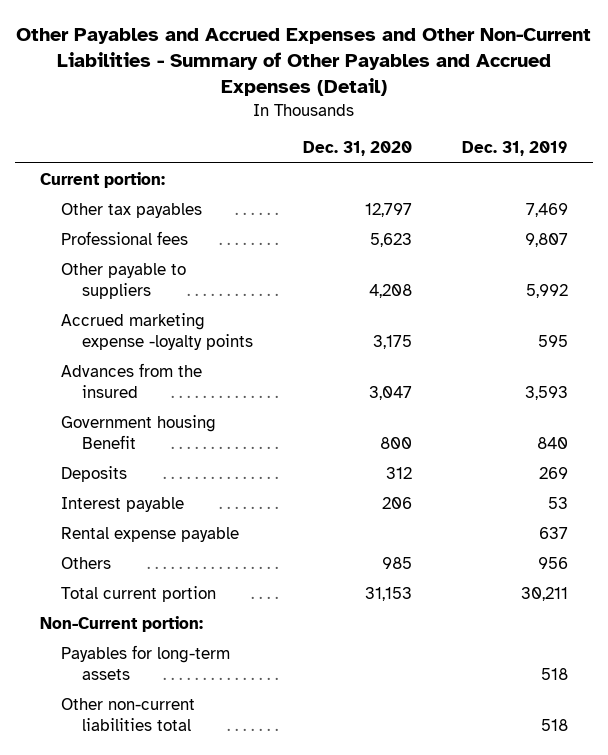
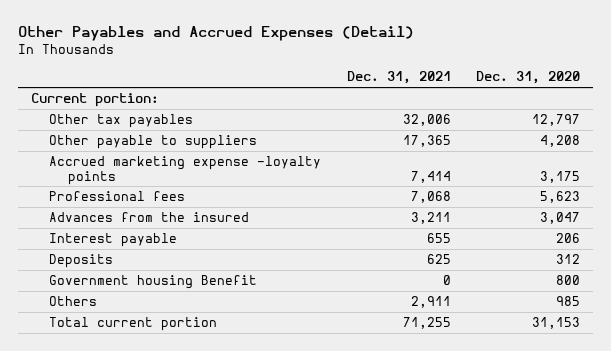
- Other Payables and Accrued Expenses and Other Non-Current Liabilities - Summary of Other Payables and Accrued Expenses (Detail)
+ Other Payables and Accrued Expenses (Detail)
- | Dec. 31, 2020 | Dec. 31, 2019
+ | Dec. 31, 2021 | Dec. 31, 2020
moved down: Professional fees | 7,068 | 5,623
- Rental expense payable | | 637
moved down: Deposits | 625 | 312
moved down: Government housing Benefit | 0 | 800
- Non-Current portion:
- Payables for long-term assets | | 518
- Other non-current liabilities total | | 518

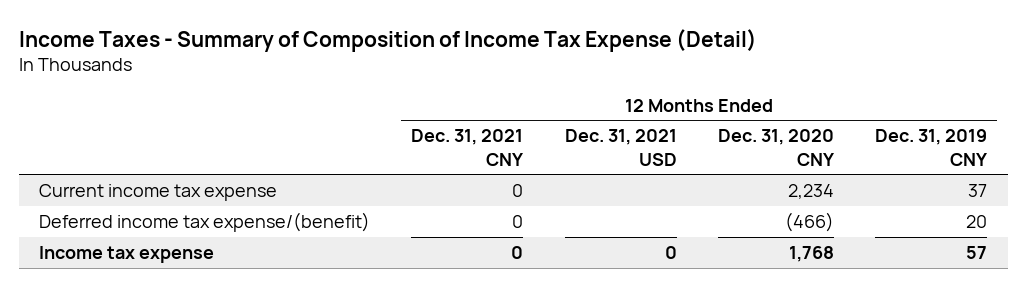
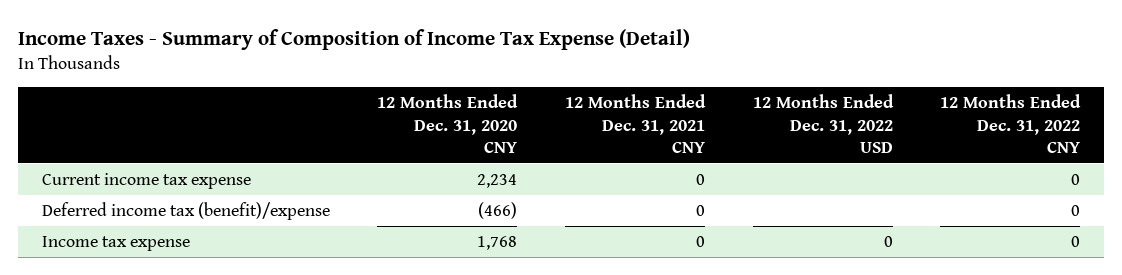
- | 12 Months Ended Dec. 31, 2021 CNY | 12 Months Ended Dec. 31, 2021 USD | 12 Months Ended Dec. 31, 2020 CNY | 12 Months Ended Dec. 31, 2019 CNY
+ | 12 Months Ended Dec. 31, 2020 CNY | 12 Months Ended Dec. 31, 2021 CNY | 12 Months Ended Dec. 31, 2022 USD | 12 Months Ended Dec. 31, 2022 CNY
- Deferred income tax expense/(benefit) | 0 | | (466) | 20
+ Deferred income tax (benefit)/expense | (466) | 0 | | 0

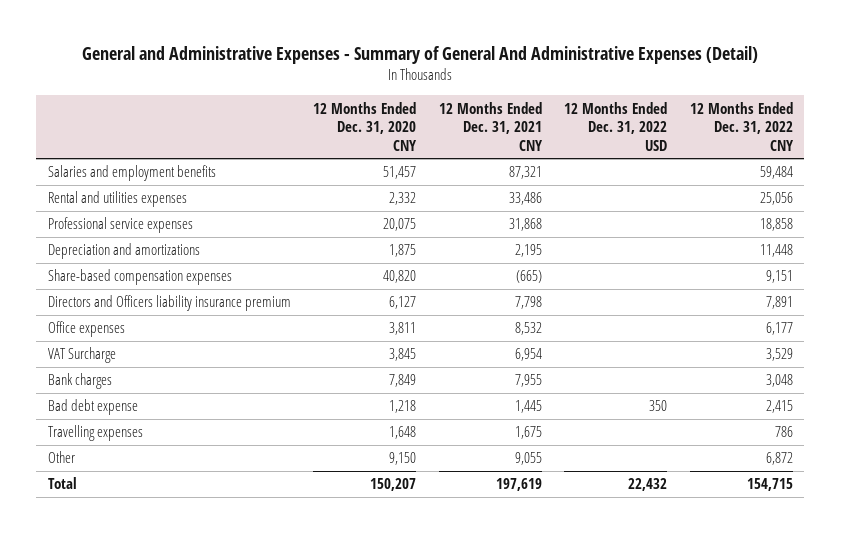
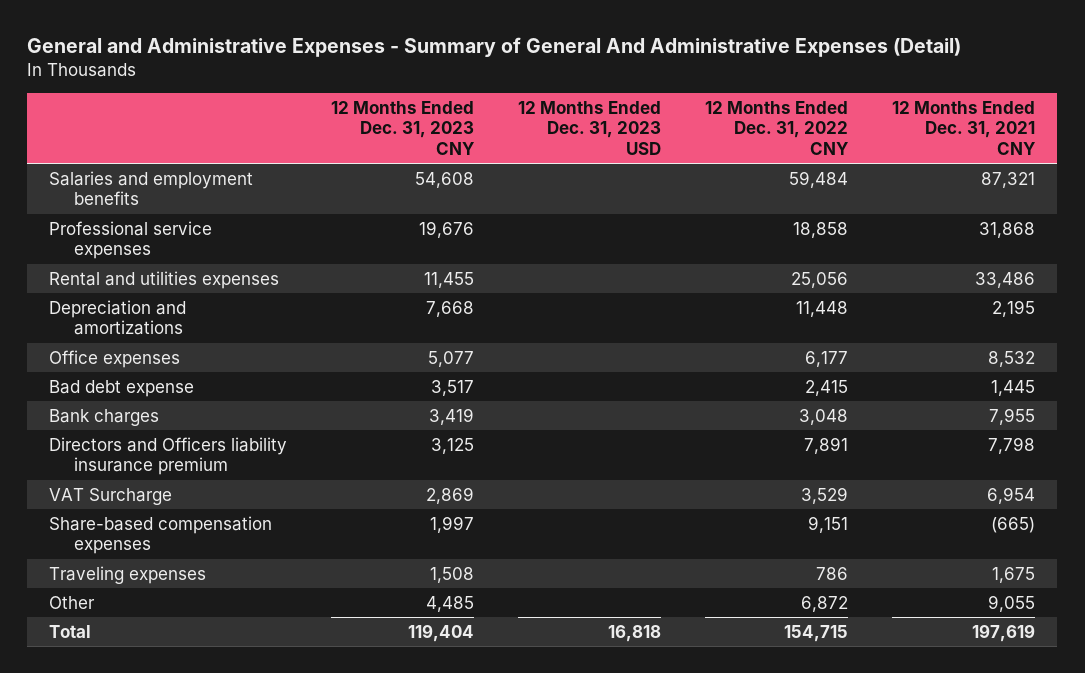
- | 12 Months Ended Dec. 31, 2020 CNY | 12 Months Ended Dec. 31, 2021 CNY | 12 Months Ended Dec. 31, 2022 USD | 12 Months Ended Dec. 31, 2022 CNY
+ | 12 Months Ended Dec. 31, 2023 CNY | 12 Months Ended Dec. 31, 2023 USD | 12 Months Ended Dec. 31, 2022 CNY | 12 Months Ended Dec. 31, 2021 CNY
moved down: Rental and utilities expenses | 11,455 | | 25,056 | 33,486
- Travelling expenses | 1,648 | 1,675 | | 786
moved down: Bank charges | 3,419 | | 3,048 | 7,955
moved down: Directors and Officers liability insurance premium | 3,125 | | 7,891 | 7,798
moved down: VAT Surcharge | 2,869 | | 3,529 | 6,954
moved down: Share-based compensation expenses | 1,997 | | 9,151 | (665)
+ Traveling expenses | 1,508 | | 786 | 1,675

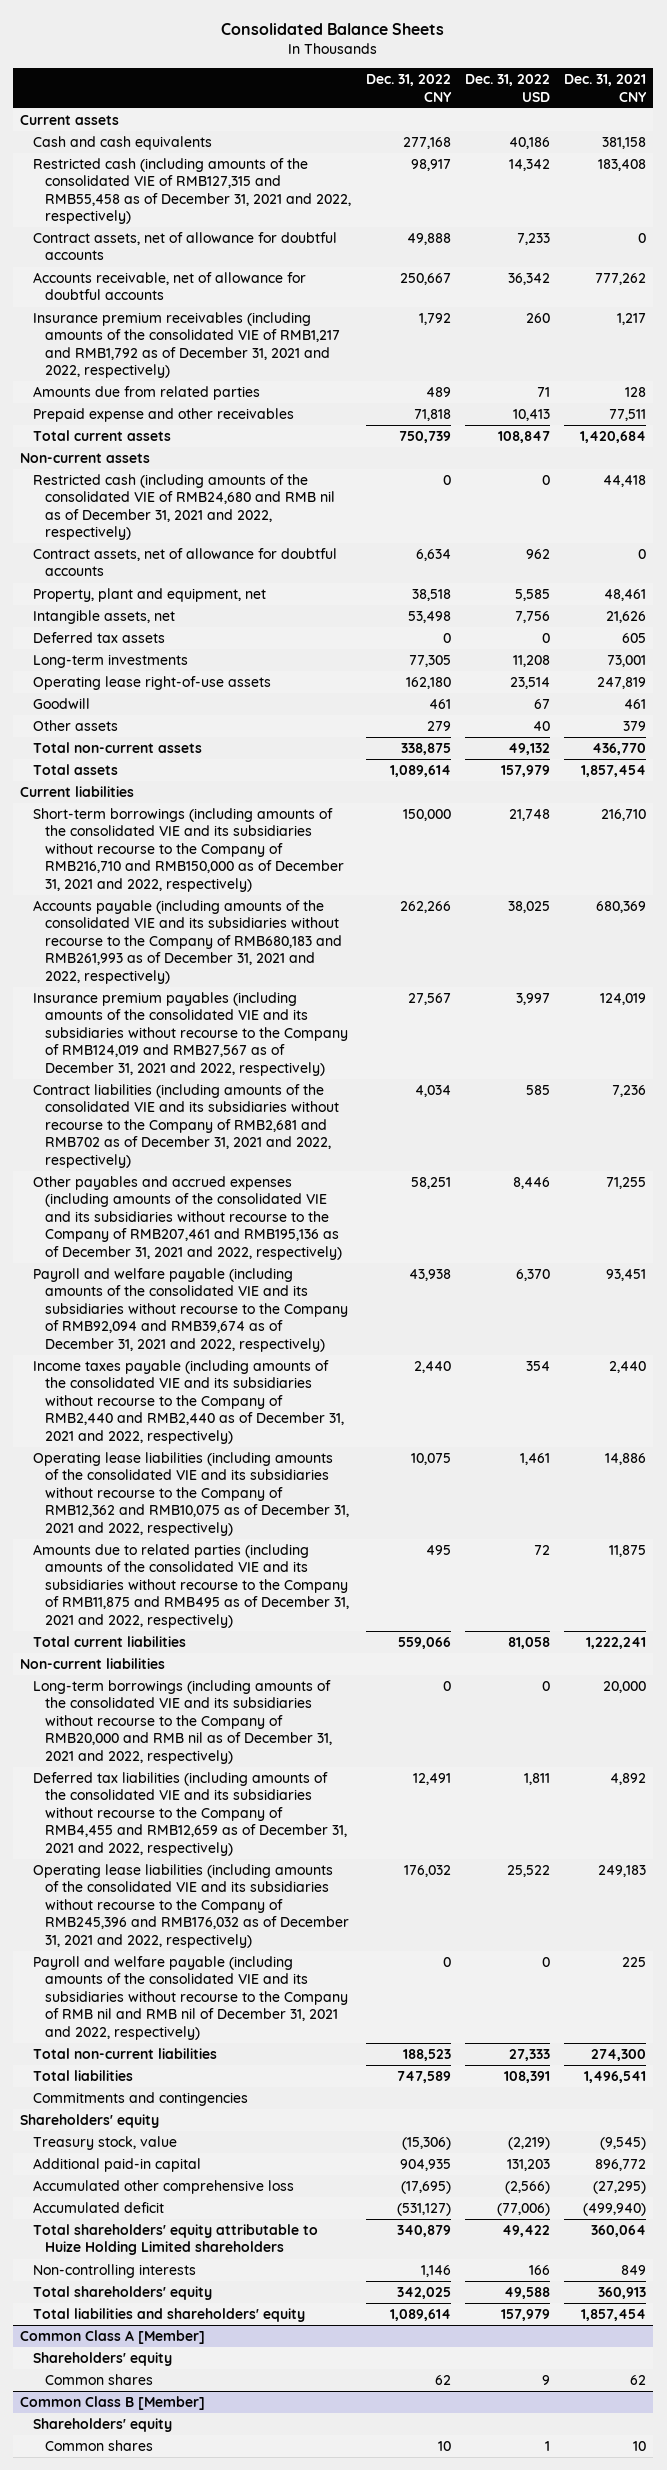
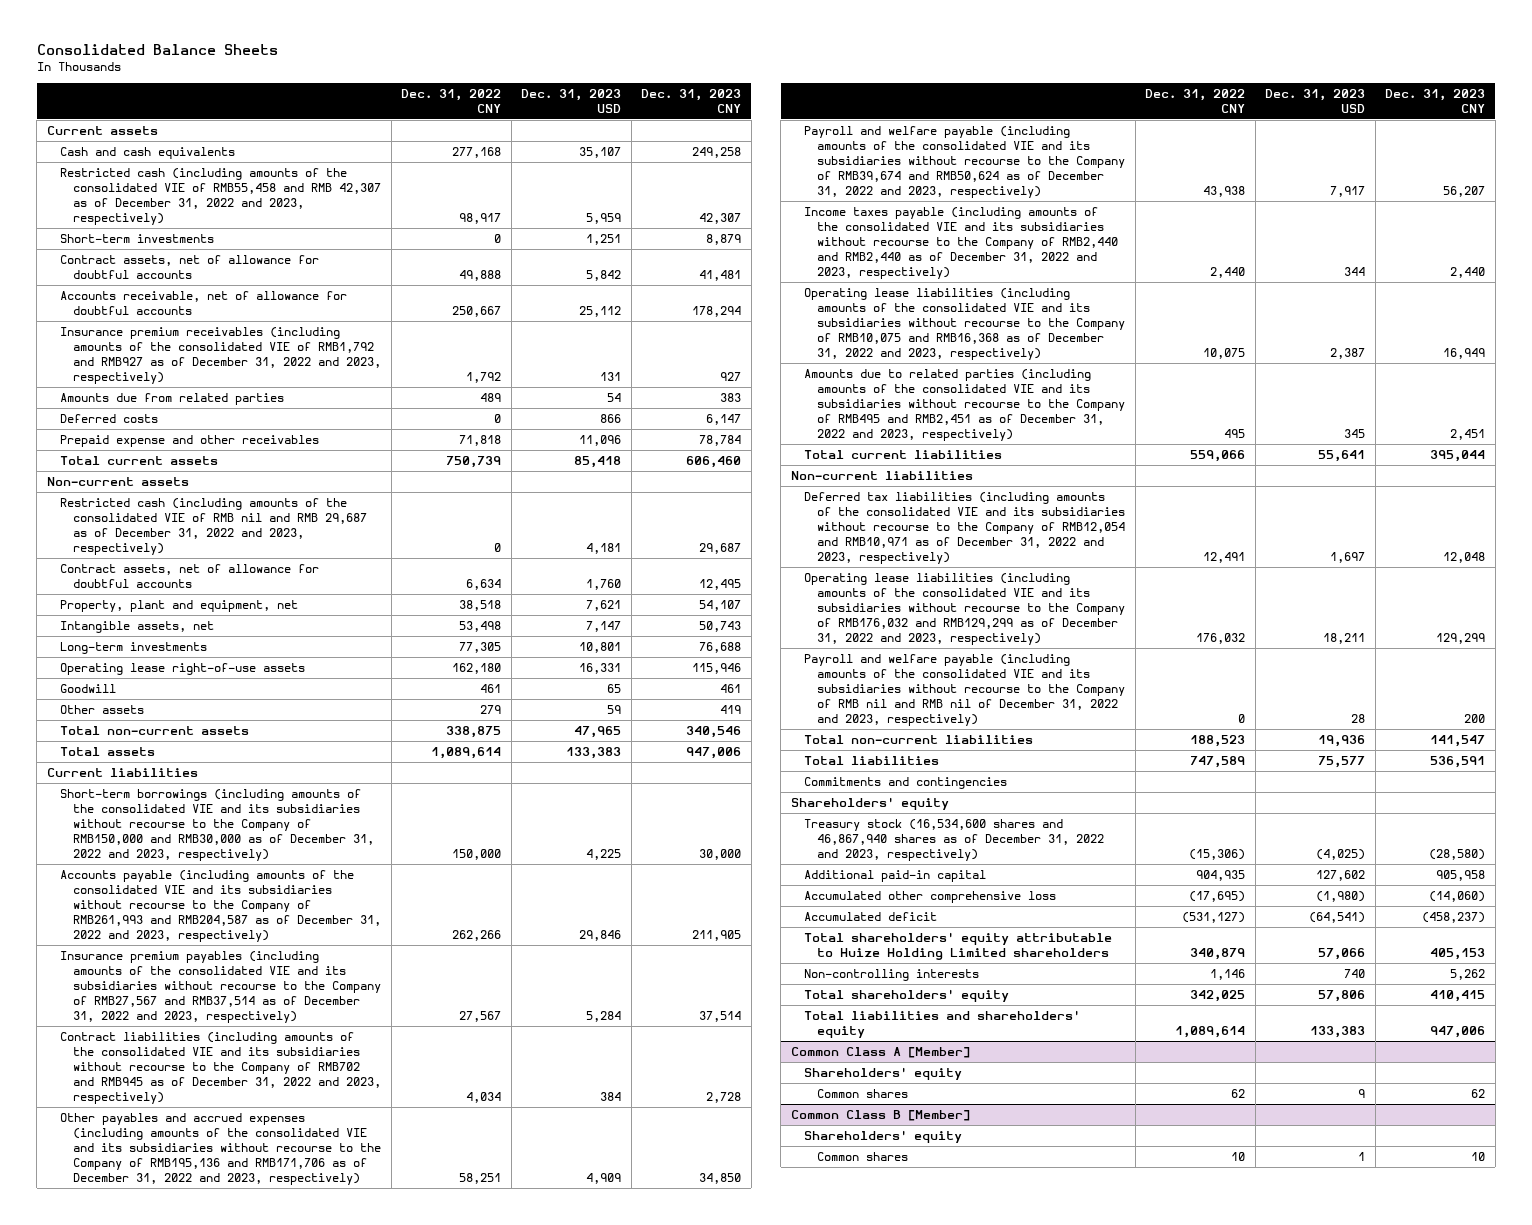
- | Dec. 31, 2022 CNY | Dec. 31, 2022 USD | Dec. 31, 2021 CNY
+ | Dec. 31, 2022 CNY | Dec. 31, 2023 USD | Dec. 31, 2023 CNY
- Restricted cash (including amounts of the consolidated VIE of RMB127,315 and RMB55,458 as of December 31, 2021 and 2022, respectively) | 98,917 | 14,342 | 183,408
+ Restricted cash (including amounts of the consolidated VIE of RMB55,458 and RMB 42,307 as of December 31, 2022 and 2023, respectively) | 98,917 | 5,959 | 42,307
+ Short-term investments | 0 | 1,251 | 8,879
- Insurance premium receivables (including amounts of the consolidated VIE of RMB1,217 and RMB1,792 as of December 31, 2021 and 2022, respectively) | 1,792 | 260 | 1,217
+ Insurance premium receivables (including amounts of the consolidated VIE of RMB1,792 and RMB927 as of December 31, 2022 and 2023, respectively) | 1,792 | 131 | 927
+ Deferred costs | 0 | 866 | 6,147
- Restricted cash (including amounts of the consolidated VIE of RMB24,680 and RMB nil as of December 31, 2021 and 2022, respectively) | 0 | 0 | 44,418
+ Restricted cash (including amounts of the consolidated VIE of RMB nil and RMB 29,687 as of December 31, 2022 and 2023, respectively) | 0 | 4,181 | 29,687
- Deferred tax assets | 0 | 0 | 605
- Short-term borrowings (including amounts of the consolidated VIE and its subsidiaries without recourse to the Company of RMB216,710 and RMB150,000 as of December 31, 2021 and 2022, respectively) | 150,000 | 21,748 | 216,710
- Accounts payable (including amounts of the consolidated VIE and its subsidiaries without recourse to the Company of RMB680,183 and RMB261,993 as of December 31, 2021 and 2022, respectively) | 262,266 | 38,025 | 680,369
- Insurance premium payables (including amounts of the consolidated VIE and its subsidiaries without recourse to the Company of RMB124,019 and RMB27,567 as of December 31, 2021 and 2022, respectively) | 27,567 | 3,997 | 124,019
- Contract liabilities (including amounts of the consolidated VIE and its subsidiaries without recourse to the Company of RMB2,681 and RMB702 as of December 31, 2021 and 2022, respectively) | 4,034 | 585 | 7,236
- Other payables and accrued expenses (including amounts of the consolidated VIE and its subsidiaries without recourse to the Company of RMB207,461 and RMB195,136 as of December 31, 2021 and 2022, respectively) | 58,251 | 8,446 | 71,255
- Payroll and welfare payable (including amounts of the consolidated VIE and its subsidiaries without recourse to the Company of RMB92,094 and RMB39,674 as of December 31, 2021 and 2022, respectively) | 43,938 | 6,370 | 93,451
- Income taxes payable (including amounts of the consolidated VIE and its subsidiaries without recourse to the Company of RMB2,440 and RMB2,440 as of December 31, 2021 and 2022, respectively) | 2,440 | 354 | 2,440
- Operating lease liabilities (including amounts of the consolidated VIE and its subsidiaries without recourse to the Company of RMB12,362 and RMB10,075 as of December 31, 2021 and 2022, respectively) | 10,075 | 1,461 | 14,886
- Amounts due to related parties (including amounts of the consolidated VIE and its subsidiaries without recourse to the Company of RMB11,875 and RMB495 as of December 31, 2021 and 2022, respectively) | 495 | 72 | 11,875
+ Short-term borrowings (including amounts of the consolidated VIE and its subsidiaries without recourse to the Company of RMB150,000 and RMB30,000 as of December 31, 2022 and 2023, respectively) | 150,000 | 4,225 | 30,000
+ Accounts payable (including amounts of the consolidated VIE and its subsidiaries without recourse to the Company of RMB261,993 and RMB204,587 as of December 31, 2022 and 2023, respectively) | 262,266 | 29,846 | 211,905
+ Insurance premium payables (including amounts of the consolidated VIE and its subsidiaries without recourse to the Company of RMB27,567 and RMB37,514 as of December 31, 2022 and 2023, respectively) | 27,567 | 5,284 | 37,514
+ Contract liabilities (including amounts of the consolidated VIE and its subsidiaries without recourse to the Company of RMB702 and RMB945 as of December 31, 2022 and 2023, respectively) | 4,034 | 384 | 2,728
+ Other payables and accrued expenses (including amounts of the consolidated VIE and its subsidiaries without recourse to the Company of RMB195,136 and RMB171,706 as of December 31, 2022 and 2023, respectively) | 58,251 | 4,909 | 34,850
+ Payroll and welfare payable (including amounts of the consolidated VIE and its subsidiaries without recourse to the Company of RMB39,674 and RMB50,624 as of December 31, 2022 and 2023, respectively) | 43,938 | 7,917 | 56,207
+ Income taxes payable (including amounts of the consolidated VIE and its subsidiaries without recourse to the Company of RMB2,440 and RMB2,440 as of December 31, 2022 and 2023, respectively) | 2,440 | 344 | 2,440
+ Operating lease liabilities (including amounts of the consolidated VIE and its subsidiaries without recourse to the Company of RMB10,075 and RMB16,368 as of December 31, 2022 and 2023, respectively) | 10,075 | 2,387 | 16,949
+ Amounts due to related parties (including amounts of the consolidated VIE and its subsidiaries without recourse to the Company of RMB495 and RMB2,451 as of December 31, 2022 and 2023, respectively) | 495 | 345 | 2,451
- Long-term borrowings (including amounts of the consolidated VIE and its subsidiaries without recourse to the Company of RMB20,000 and RMB nil as of December 31, 2021 and 2022, respectively) | 0 | 0 | 20,000
- Deferred tax liabilities (including amounts of the consolidated VIE and its subsidiaries without recourse to the Company of RMB4,455 and RMB12,659 as of December 31, 2021 and 2022, respectively) | 12,491 | 1,811 | 4,892
- Operating lease liabilities (including amounts of the consolidated VIE and its subsidiaries without recourse to the Company of RMB245,396 and RMB176,032 as of December 31, 2021 and 2022, respectively) | 176,032 | 25,522 | 249,183
- Payroll and welfare payable (including amounts of the consolidated VIE and its subsidiaries without recourse to the Company of RMB nil and RMB nil of December 31, 2021 and 2022, respectively) | 0 | 0 | 225
+ Deferred tax liabilities (including amounts of the consolidated VIE and its subsidiaries without recourse to the Company of RMB12,054 and RMB10,971 as of December 31, 2022 and 2023, respectively) | 12,491 | 1,697 | 12,048
+ Operating lease liabilities (including amounts of the consolidated VIE and its subsidiaries without recourse to the Company of RMB176,032 and RMB129,299 as of December 31, 2022 and 2023, respectively) | 176,032 | 18,211 | 129,299
+ Payroll and welfare payable (including amounts of the consolidated VIE and its subsidiaries without recourse to the Company of RMB nil and RMB nil of December 31, 2022 and 2023, respectively) | 0 | 28 | 200
- Treasury stock, value | (15,306) | (2,219) | (9,545)
+ Treasury stock (16,534,600 shares and 46,867,940 shares as of December 31, 2022 and 2023, respectively) | (15,306) | (4,025) | (28,580)

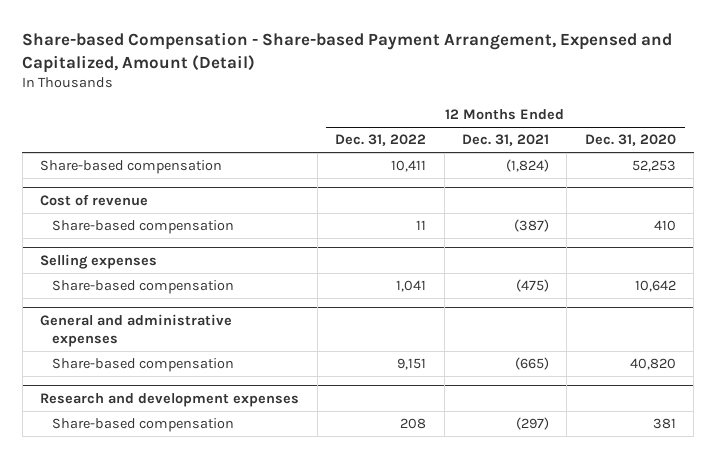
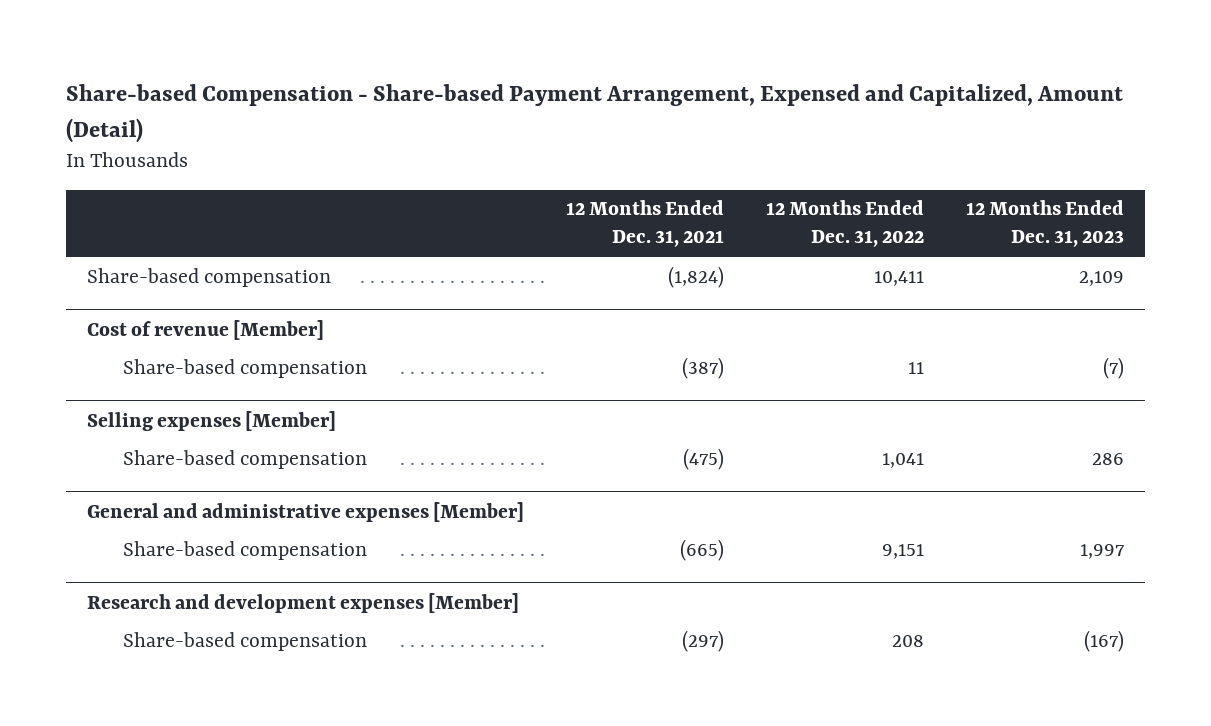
- | 12 Months Ended Dec. 31, 2022 | 12 Months Ended Dec. 31, 2021 | 12 Months Ended Dec. 31, 2020
+ | 12 Months Ended Dec. 31, 2021 | 12 Months Ended Dec. 31, 2022 | 12 Months Ended Dec. 31, 2023
- Cost of revenue
+ Cost of revenue [Member]
- Selling expenses
+ Selling expenses [Member]
- General and administrative expenses
+ General and administrative expenses [Member]
- Research and development expenses
+ Research and development expenses [Member]

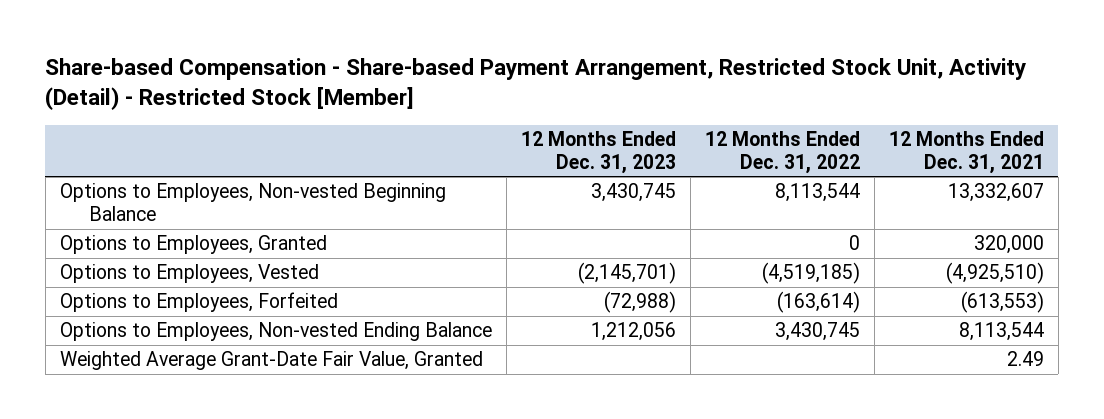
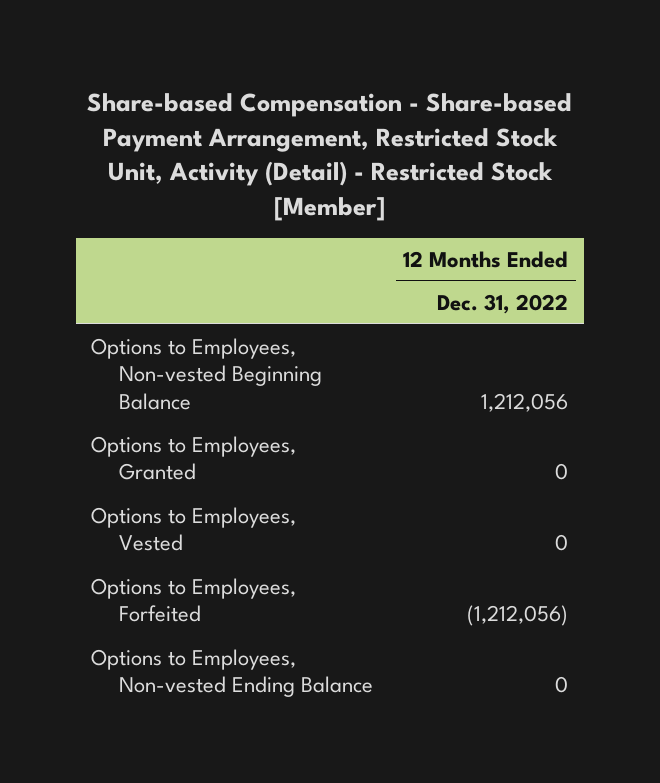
- | 12 Months Ended Dec. 31, 2023 | 12 Months Ended Dec. 31, 2022 | 12 Months Ended Dec. 31, 2021
+ | 12 Months Ended Dec. 31, 2022
- Options to Employees, Non-vested Beginning Balance | 3,430,745 | 8,113,544 | 13,332,607
+ Options to Employees, Non-vested Beginning Balance | 1,212,056
- Options to Employees, Vested | (2,145,701) | (4,519,185) | (4,925,510)
- Options to Employees, Forfeited | (72,988) | (163,614) | (613,553)
- Options to Employees, Non-vested Ending Balance | 1,212,056 | 3,430,745 | 8,113,544
- Weighted Average Grant-Date Fair Value, Granted | | | 2.49
+ Options to Employees, Vested | 0
+ Options to Employees, Forfeited | (1,212,056)
+ Options to Employees, Non-vested Ending Balance | 0

